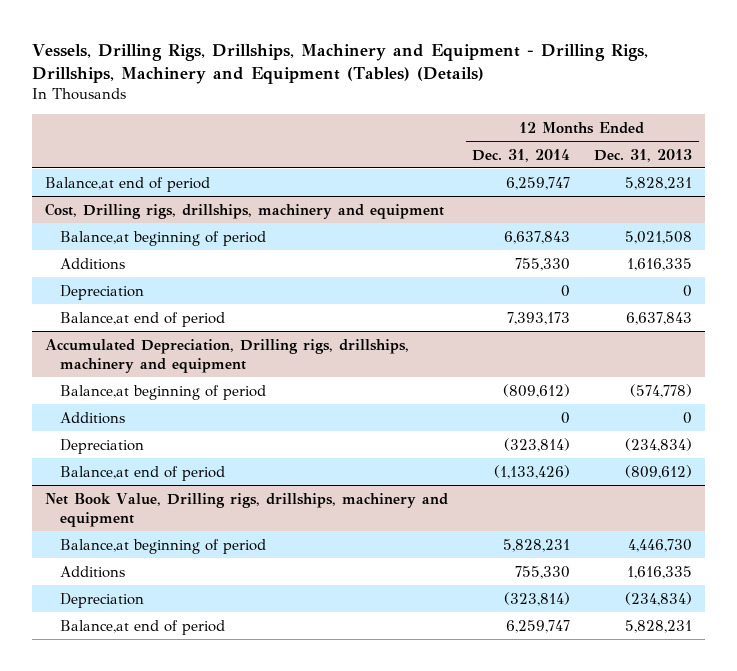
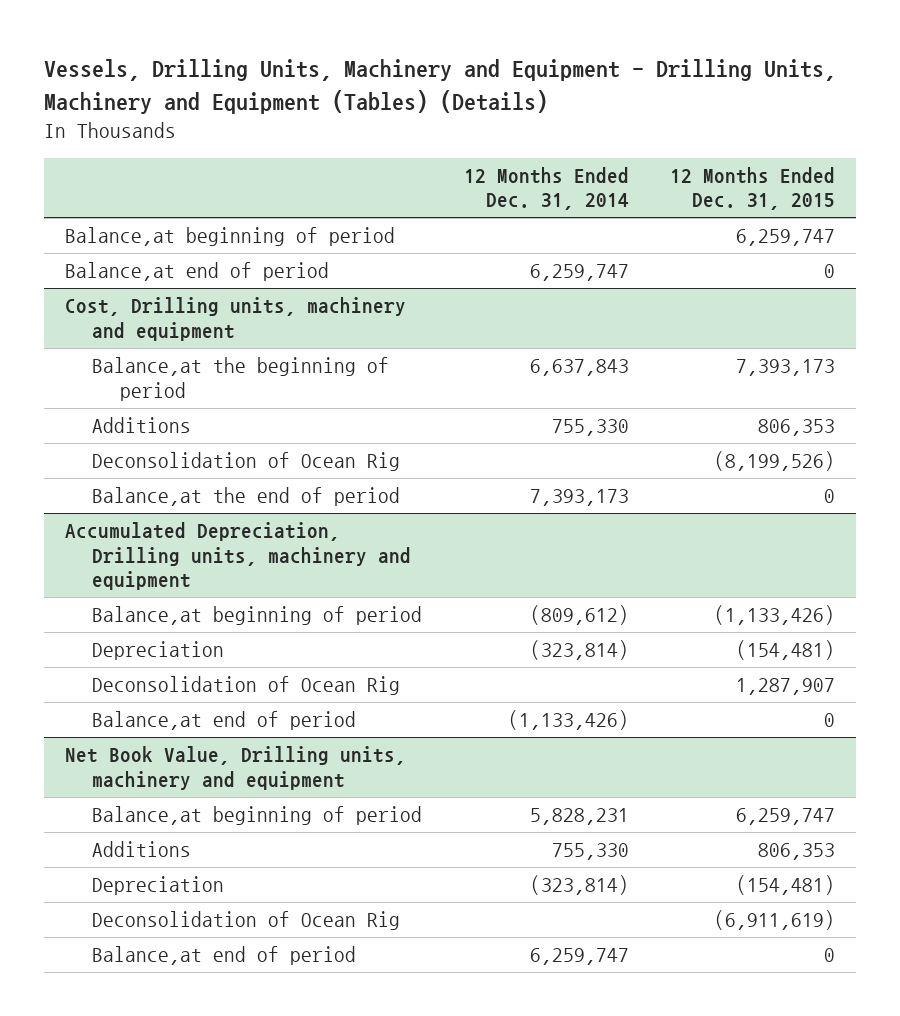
- Vessels, Drilling Rigs, Drillships, Machinery and Equipment - Drilling Rigs, Drillships, Machinery and Equipment (Tables) (Details)
+ Vessels, Drilling Units, Machinery and Equipment - Drilling Units, Machinery and Equipment (Tables) (Details)
- | 12 Months Ended Dec. 31, 2014 | 12 Months Ended Dec. 31, 2013
+ | 12 Months Ended Dec. 31, 2014 | 12 Months Ended Dec. 31, 2015
+ Balance,at beginning of period | | 6,259,747
- Cost, Drilling rigs, drillships, machinery and equipment
- Balance,at beginning of period | 6,637,843 | 5,021,508
+ Cost, Drilling units, machinery and equipment
+ Balance,at the beginning of period | 6,637,843 | 7,393,173
- Depreciation | 0 | 0
- Balance,at end of period | 7,393,173 | 6,637,843
- Accumulated Depreciation, Drilling rigs, drillships, machinery and equipment
+ Deconsolidation of Ocean Rig | | (8,199,526)
+ Balance,at the end of period | 7,393,173 | 0
+ Accumulated Depreciation, Drilling units, machinery and equipment
- Additions | 0 | 0
+ Deconsolidation of Ocean Rig | | 1,287,907
- Net Book Value, Drilling rigs, drillships, machinery and equipment
+ Net Book Value, Drilling units, machinery and equipment
+ Deconsolidation of Ocean Rig | | (6,911,619)

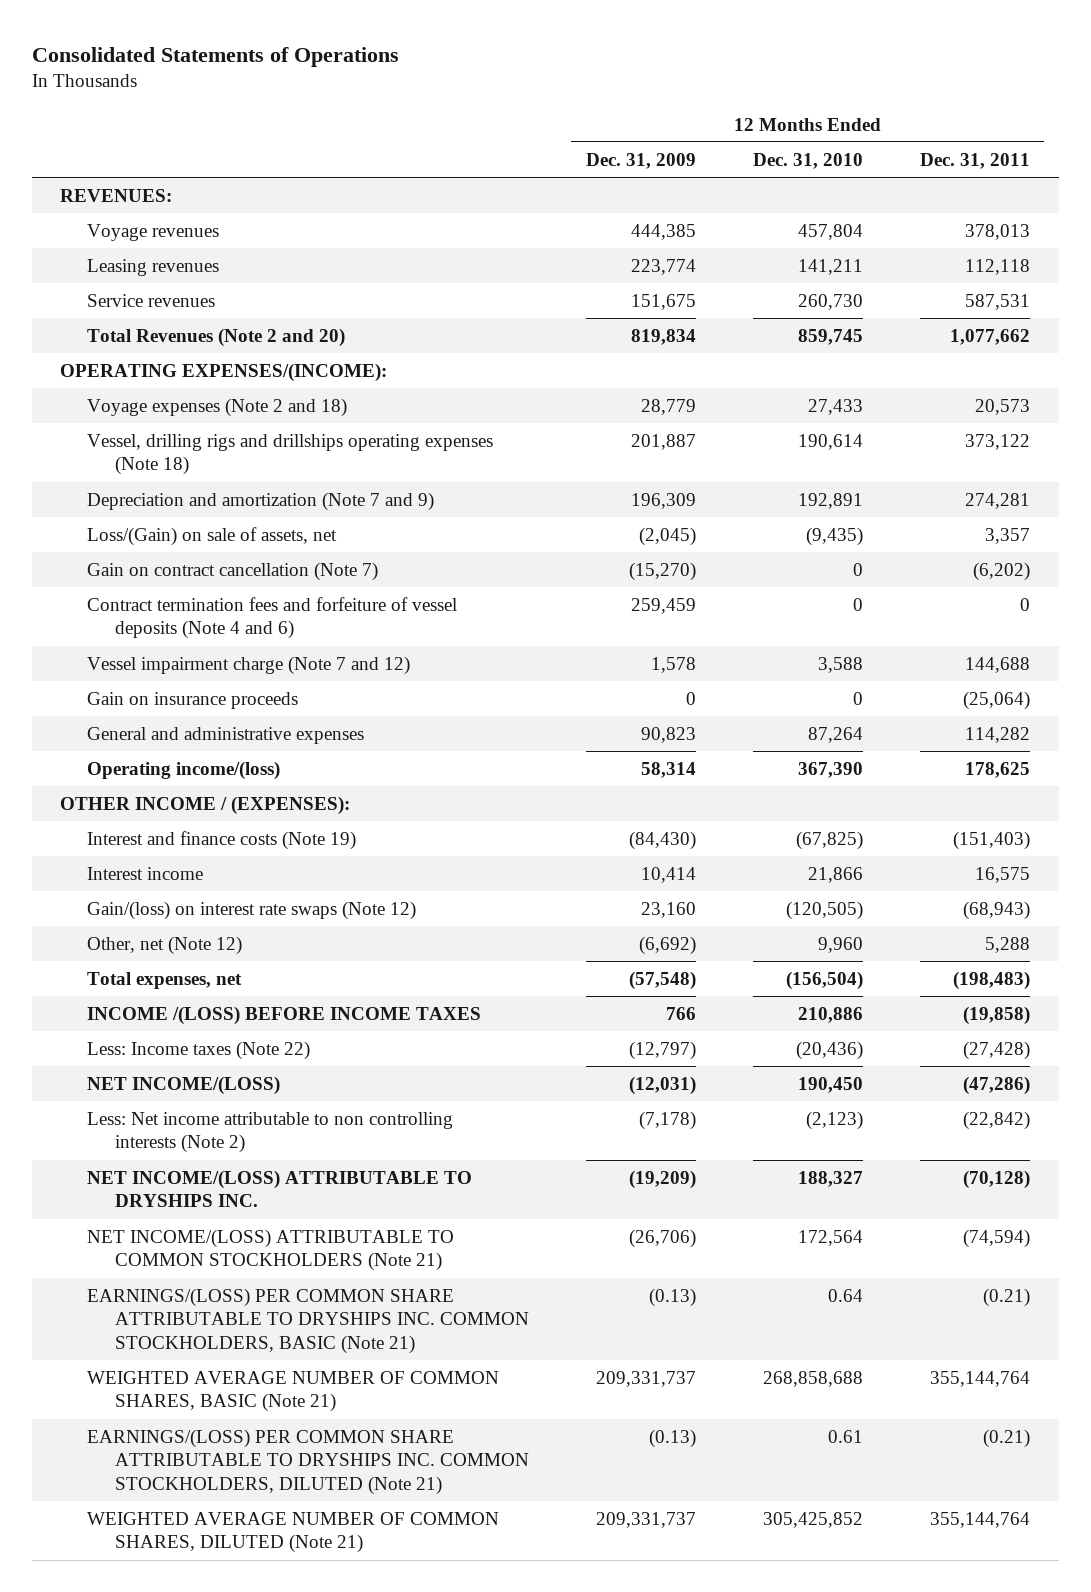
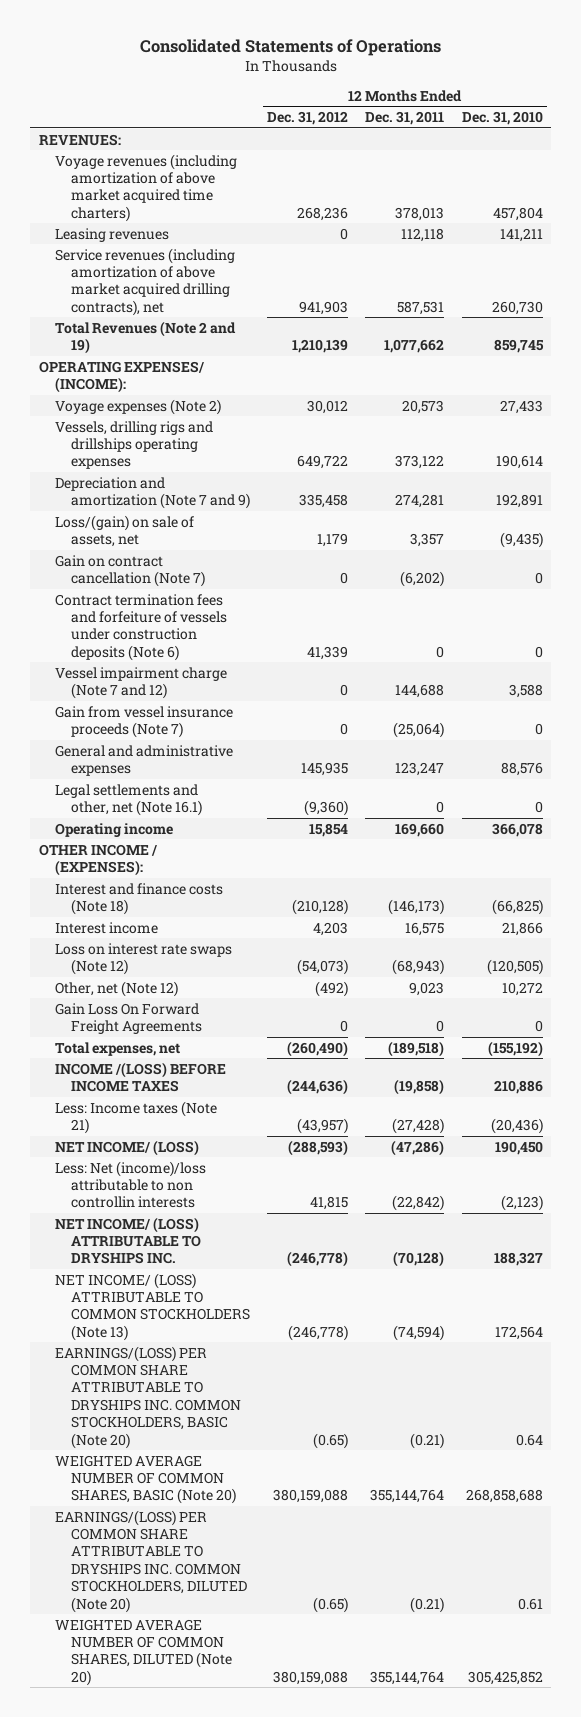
- | 12 Months Ended Dec. 31, 2009 | 12 Months Ended Dec. 31, 2010 | 12 Months Ended Dec. 31, 2011
+ | 12 Months Ended Dec. 31, 2012 | 12 Months Ended Dec. 31, 2011 | 12 Months Ended Dec. 31, 2010
- Voyage revenues | 444,385 | 457,804 | 378,013
+ Voyage revenues (including amortization of above market acquired time charters) | 268,236 | 378,013 | 457,804
- Service revenues | 151,675 | 260,730 | 587,531
- Total Revenues (Note 2 and 20) | 819,834 | 859,745 | 1,077,662
- OPERATING EXPENSES/(INCOME):
- Voyage expenses (Note 2 and 18) | 28,779 | 27,433 | 20,573
- Vessel, drilling rigs and drillships operating expenses (Note 18) | 201,887 | 190,614 | 373,122
+ Service revenues (including amortization of above market acquired drilling contracts), net | 941,903 | 587,531 | 260,730
+ Total Revenues (Note 2 and 19) | 1,210,139 | 1,077,662 | 859,745
+ OPERATING EXPENSES/ (INCOME):
+ Voyage expenses (Note 2) | 30,012 | 20,573 | 27,433
+ Vessels, drilling rigs and drillships operating expenses | 649,722 | 373,122 | 190,614
- Loss/(Gain) on sale of assets, net | (2,045) | (9,435) | 3,357
+ Loss/(gain) on sale of assets, net | 1,179 | 3,357 | (9,435)
- Contract termination fees and forfeiture of vessel deposits (Note 4 and 6) | 259,459 | 0 | 0
+ Contract termination fees and forfeiture of vessels under construction deposits (Note 6) | 41,339 | 0 | 0
- Gain on insurance proceeds | 0 | 0 | (25,064)
- General and administrative expenses | 90,823 | 87,264 | 114,282
- Operating income/(loss) | 58,314 | 367,390 | 178,625
+ Gain from vessel insurance proceeds (Note 7) | 0 | (25,064) | 0
+ General and administrative expenses | 145,935 | 123,247 | 88,576
+ Legal settlements and other, net (Note 16.1) | (9,360) | 0 | 0
+ Operating income | 15,854 | 169,660 | 366,078
- Interest and finance costs (Note 19) | (84,430) | (67,825) | (151,403)
+ Interest and finance costs (Note 18) | (210,128) | (146,173) | (66,825)
- Gain/(loss) on interest rate swaps (Note 12) | 23,160 | (120,505) | (68,943)
- Other, net (Note 12) | (6,692) | 9,960 | 5,288
- Total expenses, net | (57,548) | (156,504) | (198,483)
+ Loss on interest rate swaps (Note 12) | (54,073) | (68,943) | (120,505)
+ Other, net (Note 12) | (492) | 9,023 | 10,272
+ Gain Loss On Forward Freight Agreements | 0 | 0 | 0
+ Total expenses, net | (260,490) | (189,518) | (155,192)
- Less: Income taxes (Note 22) | (12,797) | (20,436) | (27,428)
- NET INCOME/(LOSS) | (12,031) | 190,450 | (47,286)
- Less: Net income attributable to non controlling interests (Note 2) | (7,178) | (2,123) | (22,842)
- NET INCOME/(LOSS) ATTRIBUTABLE TO DRYSHIPS INC. | (19,209) | 188,327 | (70,128)
- NET INCOME/(LOSS) ATTRIBUTABLE TO COMMON STOCKHOLDERS (Note 21) | (26,706) | 172,564 | (74,594)
- EARNINGS/(LOSS) PER COMMON SHARE ATTRIBUTABLE TO DRYSHIPS INC. COMMON STOCKHOLDERS, BASIC (Note 21) | (0.13) | 0.64 | (0.21)
- WEIGHTED AVERAGE NUMBER OF COMMON SHARES, BASIC (Note 21) | 209,331,737 | 268,858,688 | 355,144,764
- EARNINGS/(LOSS) PER COMMON SHARE ATTRIBUTABLE TO DRYSHIPS INC. COMMON STOCKHOLDERS, DILUTED (Note 21) | (0.13) | 0.61 | (0.21)
- WEIGHTED AVERAGE NUMBER OF COMMON SHARES, DILUTED (Note 21) | 209,331,737 | 305,425,852 | 355,144,764
+ Less: Income taxes (Note 21) | (43,957) | (27,428) | (20,436)
+ NET INCOME/ (LOSS) | (288,593) | (47,286) | 190,450
+ Less: Net (income)/loss attributable to non controllin interests | 41,815 | (22,842) | (2,123)
+ NET INCOME/ (LOSS) ATTRIBUTABLE TO DRYSHIPS INC. | (246,778) | (70,128) | 188,327
+ NET INCOME/ (LOSS) ATTRIBUTABLE TO COMMON STOCKHOLDERS (Note 13) | (246,778) | (74,594) | 172,564
+ EARNINGS/(LOSS) PER COMMON SHARE ATTRIBUTABLE TO DRYSHIPS INC. COMMON STOCKHOLDERS, BASIC (Note 20) | (0.65) | (0.21) | 0.64
+ WEIGHTED AVERAGE NUMBER OF COMMON SHARES, BASIC (Note 20) | 380,159,088 | 355,144,764 | 268,858,688
+ EARNINGS/(LOSS) PER COMMON SHARE ATTRIBUTABLE TO DRYSHIPS INC. COMMON STOCKHOLDERS, DILUTED (Note 20) | (0.65) | (0.21) | 0.61
+ WEIGHTED AVERAGE NUMBER OF COMMON SHARES, DILUTED (Note 20) | 380,159,088 | 355,144,764 | 305,425,852

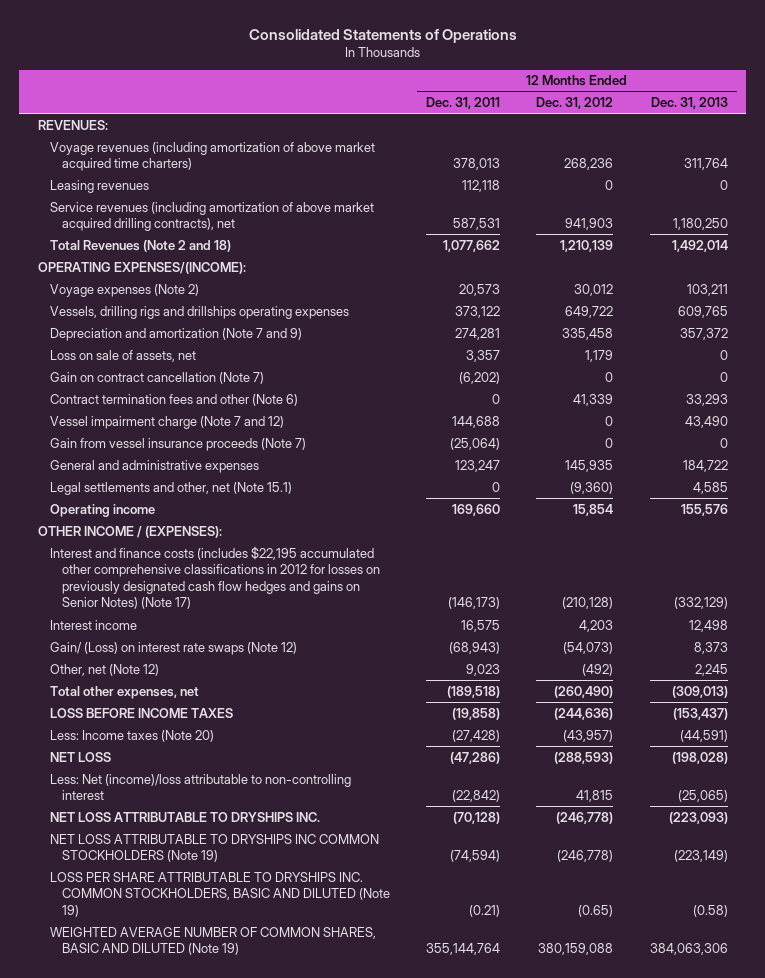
- | 12 Months Ended Dec. 31, 2012 | 12 Months Ended Dec. 31, 2011 | 12 Months Ended Dec. 31, 2010
+ | 12 Months Ended Dec. 31, 2011 | 12 Months Ended Dec. 31, 2012 | 12 Months Ended Dec. 31, 2013
- Total Revenues (Note 2 and 19) | 1,210,139 | 1,077,662 | 859,745
- OPERATING EXPENSES/ (INCOME):
+ Total Revenues (Note 2 and 18) | 1,077,662 | 1,210,139 | 1,492,014
+ OPERATING EXPENSES/(INCOME):
- Loss/(gain) on sale of assets, net | 1,179 | 3,357 | (9,435)
+ Loss on sale of assets, net | 3,357 | 1,179 | 0
- Contract termination fees and forfeiture of vessels under construction deposits (Note 6) | 41,339 | 0 | 0
+ Contract termination fees and other (Note 6) | 0 | 41,339 | 33,293
- Legal settlements and other, net (Note 16.1) | (9,360) | 0 | 0
+ Legal settlements and other, net (Note 15.1) | 0 | (9,360) | 4,585
- Interest and finance costs (Note 18) | (210,128) | (146,173) | (66,825)
+ Interest and finance costs (includes $22,195 accumulated other comprehensive classifications in 2012 for losses on previously designated cash flow hedges and gains on Senior Notes) (Note 17) | (146,173) | (210,128) | (332,129)
- Loss on interest rate swaps (Note 12) | (54,073) | (68,943) | (120,505)
+ Gain/ (Loss) on interest rate swaps (Note 12) | (68,943) | (54,073) | 8,373
- Gain Loss On Forward Freight Agreements | 0 | 0 | 0
- Total expenses, net | (260,490) | (189,518) | (155,192)
- INCOME /(LOSS) BEFORE INCOME TAXES | (244,636) | (19,858) | 210,886
- Less: Income taxes (Note 21) | (43,957) | (27,428) | (20,436)
- NET INCOME/ (LOSS) | (288,593) | (47,286) | 190,450
- Less: Net (income)/loss attributable to non controllin interests | 41,815 | (22,842) | (2,123)
- NET INCOME/ (LOSS) ATTRIBUTABLE TO DRYSHIPS INC. | (246,778) | (70,128) | 188,327
- NET INCOME/ (LOSS) ATTRIBUTABLE TO COMMON STOCKHOLDERS (Note 13) | (246,778) | (74,594) | 172,564
- EARNINGS/(LOSS) PER COMMON SHARE ATTRIBUTABLE TO DRYSHIPS INC. COMMON STOCKHOLDERS, BASIC (Note 20) | (0.65) | (0.21) | 0.64
- WEIGHTED AVERAGE NUMBER OF COMMON SHARES, BASIC (Note 20) | 380,159,088 | 355,144,764 | 268,858,688
- EARNINGS/(LOSS) PER COMMON SHARE ATTRIBUTABLE TO DRYSHIPS INC. COMMON STOCKHOLDERS, DILUTED (Note 20) | (0.65) | (0.21) | 0.61
- WEIGHTED AVERAGE NUMBER OF COMMON SHARES, DILUTED (Note 20) | 380,159,088 | 355,144,764 | 305,425,852
+ Total other expenses, net | (189,518) | (260,490) | (309,013)
+ LOSS BEFORE INCOME TAXES | (19,858) | (244,636) | (153,437)
+ Less: Income taxes (Note 20) | (27,428) | (43,957) | (44,591)
+ NET LOSS | (47,286) | (288,593) | (198,028)
+ Less: Net (income)/loss attributable to non-controlling interest | (22,842) | 41,815 | (25,065)
+ NET LOSS ATTRIBUTABLE TO DRYSHIPS INC. | (70,128) | (246,778) | (223,093)
+ NET LOSS ATTRIBUTABLE TO DRYSHIPS INC COMMON STOCKHOLDERS (Note 19) | (74,594) | (246,778) | (223,149)
+ LOSS PER SHARE ATTRIBUTABLE TO DRYSHIPS INC. COMMON STOCKHOLDERS, BASIC AND DILUTED (Note 19) | (0.21) | (0.65) | (0.58)
+ WEIGHTED AVERAGE NUMBER OF COMMON SHARES, BASIC AND DILUTED (Note 19) | 355,144,764 | 380,159,088 | 384,063,306

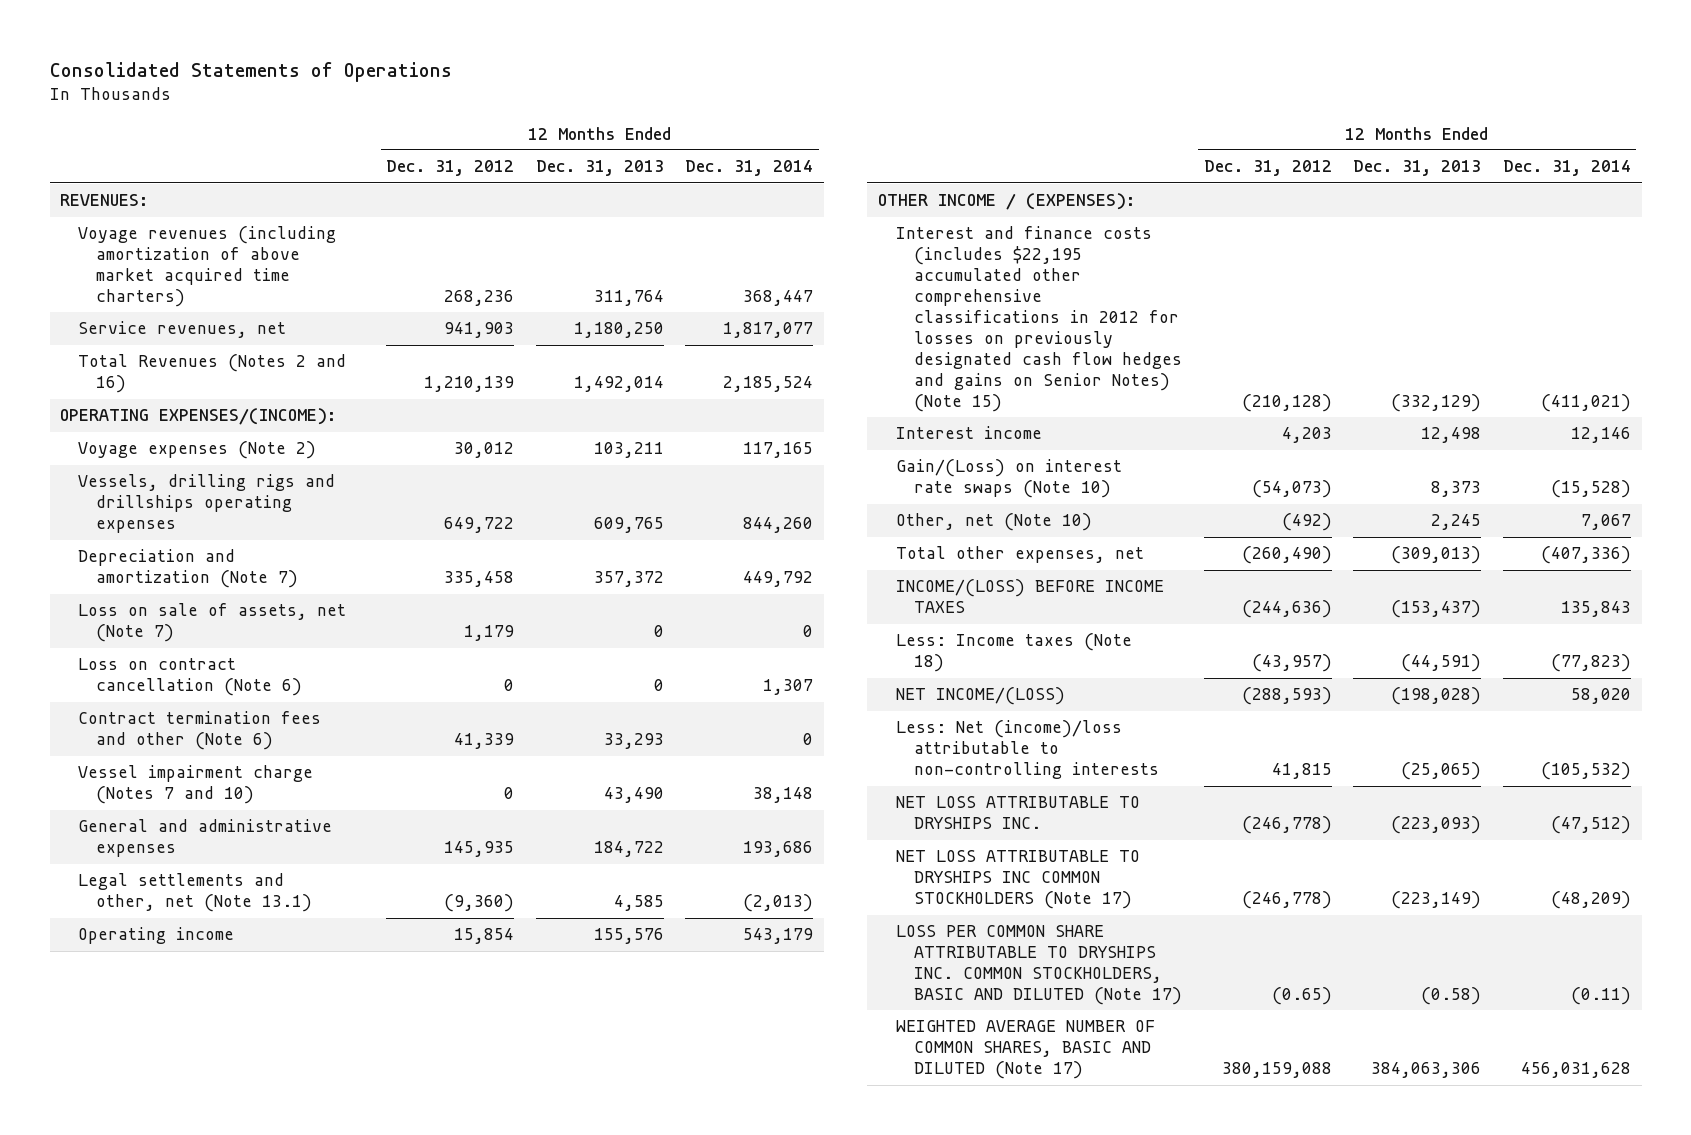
- | 12 Months Ended Dec. 31, 2011 | 12 Months Ended Dec. 31, 2012 | 12 Months Ended Dec. 31, 2013
+ | 12 Months Ended Dec. 31, 2012 | 12 Months Ended Dec. 31, 2013 | 12 Months Ended Dec. 31, 2014
- Leasing revenues | 112,118 | 0 | 0
- Service revenues (including amortization of above market acquired drilling contracts), net | 587,531 | 941,903 | 1,180,250
- Total Revenues (Note 2 and 18) | 1,077,662 | 1,210,139 | 1,492,014
+ Service revenues, net | 941,903 | 1,180,250 | 1,817,077
+ Total Revenues (Notes 2 and 16) | 1,210,139 | 1,492,014 | 2,185,524
- Depreciation and amortization (Note 7 and 9) | 274,281 | 335,458 | 357,372
- Loss on sale of assets, net | 3,357 | 1,179 | 0
- Gain on contract cancellation (Note 7) | (6,202) | 0 | 0
+ Depreciation and amortization (Note 7) | 335,458 | 357,372 | 449,792
+ Loss on sale of assets, net (Note 7) | 1,179 | 0 | 0
+ Loss on contract cancellation (Note 6) | 0 | 0 | 1,307
- Vessel impairment charge (Note 7 and 12) | 144,688 | 0 | 43,490
- Gain from vessel insurance proceeds (Note 7) | (25,064) | 0 | 0
+ Vessel impairment charge (Notes 7 and 10) | 0 | 43,490 | 38,148
- Legal settlements and other, net (Note 15.1) | 0 | (9,360) | 4,585
+ Legal settlements and other, net (Note 13.1) | (9,360) | 4,585 | (2,013)
- Interest and finance costs (includes $22,195 accumulated other comprehensive classifications in 2012 for losses on previously designated cash flow hedges and gains on Senior Notes) (Note 17) | (146,173) | (210,128) | (332,129)
+ Interest and finance costs (includes $22,195 accumulated other comprehensive classifications in 2012 for losses on previously designated cash flow hedges and gains on Senior Notes) (Note 15) | (210,128) | (332,129) | (411,021)
- Gain/ (Loss) on interest rate swaps (Note 12) | (68,943) | (54,073) | 8,373
- Other, net (Note 12) | 9,023 | (492) | 2,245
+ Gain/(Loss) on interest rate swaps (Note 10) | (54,073) | 8,373 | (15,528)
+ Other, net (Note 10) | (492) | 2,245 | 7,067
- LOSS BEFORE INCOME TAXES | (19,858) | (244,636) | (153,437)
- Less: Income taxes (Note 20) | (27,428) | (43,957) | (44,591)
- NET LOSS | (47,286) | (288,593) | (198,028)
- Less: Net (income)/loss attributable to non-controlling interest | (22,842) | 41,815 | (25,065)
+ INCOME/(LOSS) BEFORE INCOME TAXES | (244,636) | (153,437) | 135,843
+ Less: Income taxes (Note 18) | (43,957) | (44,591) | (77,823)
+ NET INCOME/(LOSS) | (288,593) | (198,028) | 58,020
+ Less: Net (income)/loss attributable to non-controlling interests | 41,815 | (25,065) | (105,532)
- NET LOSS ATTRIBUTABLE TO DRYSHIPS INC COMMON STOCKHOLDERS (Note 19) | (74,594) | (246,778) | (223,149)
- LOSS PER SHARE ATTRIBUTABLE TO DRYSHIPS INC. COMMON STOCKHOLDERS, BASIC AND DILUTED (Note 19) | (0.21) | (0.65) | (0.58)
- WEIGHTED AVERAGE NUMBER OF COMMON SHARES, BASIC AND DILUTED (Note 19) | 355,144,764 | 380,159,088 | 384,063,306
+ NET LOSS ATTRIBUTABLE TO DRYSHIPS INC COMMON STOCKHOLDERS (Note 17) | (246,778) | (223,149) | (48,209)
+ LOSS PER COMMON SHARE ATTRIBUTABLE TO DRYSHIPS INC. COMMON STOCKHOLDERS, BASIC AND DILUTED (Note 17) | (0.65) | (0.58) | (0.11)
+ WEIGHTED AVERAGE NUMBER OF COMMON SHARES, BASIC AND DILUTED (Note 17) | 380,159,088 | 384,063,306 | 456,031,628

